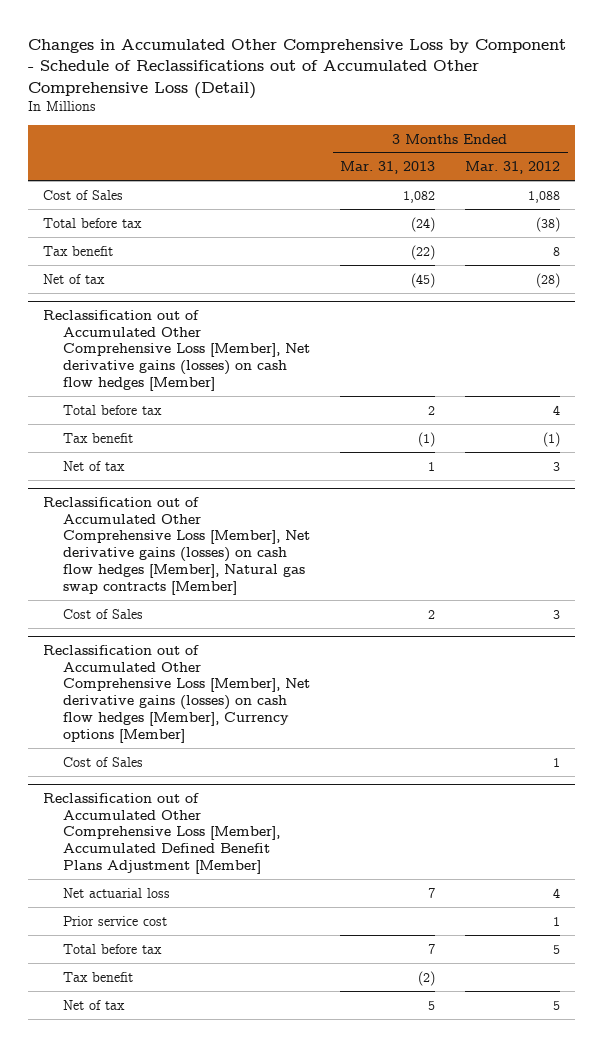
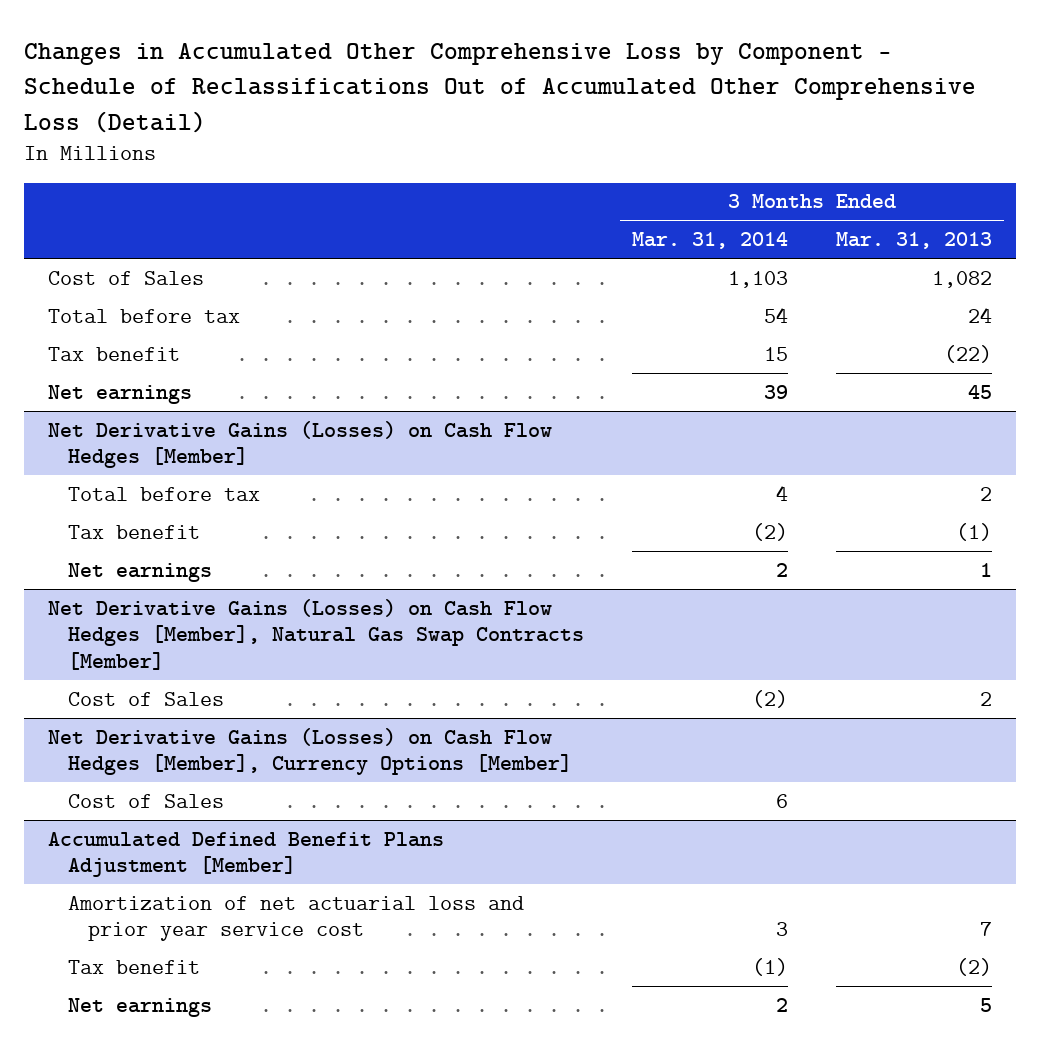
- Changes in Accumulated Other Comprehensive Loss by Component - Schedule of Reclassifications out of Accumulated Other Comprehensive Loss (Detail)
+ Changes in Accumulated Other Comprehensive Loss by Component - Schedule of Reclassifications Out of Accumulated Other Comprehensive Loss (Detail)
- | 3 Months Ended Mar. 31, 2013 | 3 Months Ended Mar. 31, 2012
+ | 3 Months Ended Mar. 31, 2014 | 3 Months Ended Mar. 31, 2013
- Total before tax | (24) | (38)
+ Total before tax | 54 | 24
- Net of tax | (45) | (28)
- Reclassification out of Accumulated Other Comprehensive Loss [Member], Net derivative gains (losses) on cash flow hedges [Member]
+ Net earnings | 39 | 45
+ Net Derivative Gains (Losses) on Cash Flow Hedges [Member]
- Net of tax | 1 | 3
- Reclassification out of Accumulated Other Comprehensive Loss [Member], Net derivative gains (losses) on cash flow hedges [Member], Natural gas swap contracts [Member]
+ Net earnings | 2 | 1
+ Net Derivative Gains (Losses) on Cash Flow Hedges [Member], Natural Gas Swap Contracts [Member]
- Reclassification out of Accumulated Other Comprehensive Loss [Member], Net derivative gains (losses) on cash flow hedges [Member], Currency options [Member]
+ Net Derivative Gains (Losses) on Cash Flow Hedges [Member], Currency Options [Member]
- Reclassification out of Accumulated Other Comprehensive Loss [Member], Accumulated Defined Benefit Plans Adjustment [Member]
- Net actuarial loss | 7 | 4
- Prior service cost | | 1
- Total before tax | 7 | 5
+ Accumulated Defined Benefit Plans Adjustment [Member]
+ Amortization of net actuarial loss and prior year service cost | 3 | 7
- Net of tax | 5 | 5
+ Net earnings | 2 | 5

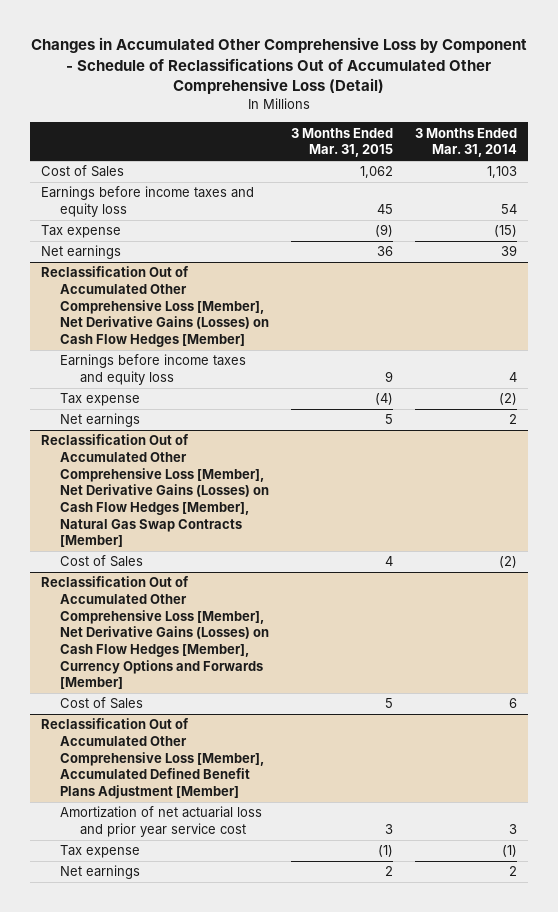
- | 3 Months Ended Mar. 31, 2014 | 3 Months Ended Mar. 31, 2013
+ | 3 Months Ended Mar. 31, 2015 | 3 Months Ended Mar. 31, 2014
- Total before tax | 54 | 24
- Tax benefit | 15 | (22)
+ Earnings before income taxes and equity loss | 45 | 54
+ Tax expense | (9) | (15)
- Net Derivative Gains (Losses) on Cash Flow Hedges [Member]
- Total before tax | 4 | 2
- Tax benefit | (2) | (1)
+ Reclassification Out of Accumulated Other Comprehensive Loss [Member], Net Derivative Gains (Losses) on Cash Flow Hedges [Member]
+ Earnings before income taxes and equity loss | 9 | 4
+ Tax expense | (4) | (2)
- Net Derivative Gains (Losses) on Cash Flow Hedges [Member], Natural Gas Swap Contracts [Member]
+ Reclassification Out of Accumulated Other Comprehensive Loss [Member], Net Derivative Gains (Losses) on Cash Flow Hedges [Member], Natural Gas Swap Contracts [Member]
- Net Derivative Gains (Losses) on Cash Flow Hedges [Member], Currency Options [Member]
+ Reclassification Out of Accumulated Other Comprehensive Loss [Member], Net Derivative Gains (Losses) on Cash Flow Hedges [Member], Currency Options and Forwards [Member]
- Accumulated Defined Benefit Plans Adjustment [Member]
+ Reclassification Out of Accumulated Other Comprehensive Loss [Member], Accumulated Defined Benefit Plans Adjustment [Member]
- Tax benefit | (1) | (2)
+ Tax expense | (1) | (1)

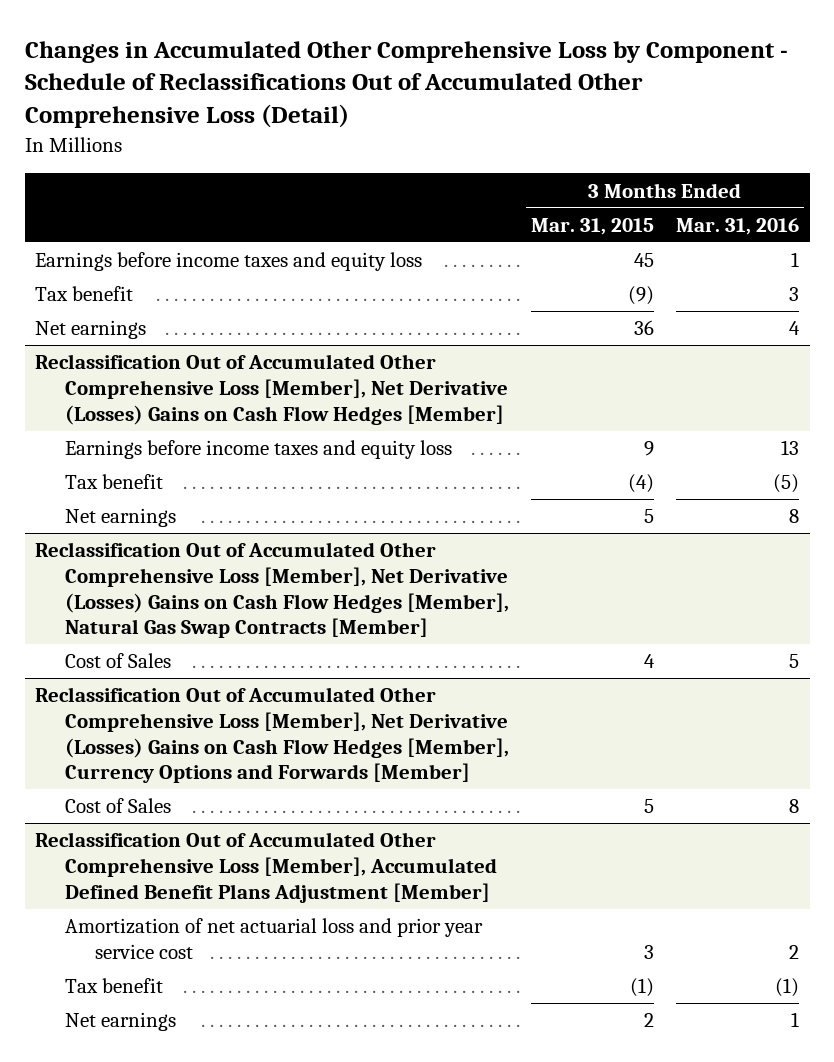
- | 3 Months Ended Mar. 31, 2015 | 3 Months Ended Mar. 31, 2014
+ | 3 Months Ended Mar. 31, 2015 | 3 Months Ended Mar. 31, 2016
- Cost of Sales | 1,062 | 1,103
- Tax expense | (9) | (15)
+ Tax benefit | (9) | 3
- Reclassification Out of Accumulated Other Comprehensive Loss [Member], Net Derivative Gains (Losses) on Cash Flow Hedges [Member]
+ Reclassification Out of Accumulated Other Comprehensive Loss [Member], Net Derivative (Losses) Gains on Cash Flow Hedges [Member]
- Tax expense | (4) | (2)
+ Tax benefit | (4) | (5)
- Reclassification Out of Accumulated Other Comprehensive Loss [Member], Net Derivative Gains (Losses) on Cash Flow Hedges [Member], Natural Gas Swap Contracts [Member]
+ Reclassification Out of Accumulated Other Comprehensive Loss [Member], Net Derivative (Losses) Gains on Cash Flow Hedges [Member], Natural Gas Swap Contracts [Member]
- Reclassification Out of Accumulated Other Comprehensive Loss [Member], Net Derivative Gains (Losses) on Cash Flow Hedges [Member], Currency Options and Forwards [Member]
+ Reclassification Out of Accumulated Other Comprehensive Loss [Member], Net Derivative (Losses) Gains on Cash Flow Hedges [Member], Currency Options and Forwards [Member]
@ Reclassification Out of Accumulated Other Comprehensive Loss [Member], Accumulated Defined Benefit Plans Adjustment [Member]
- Tax expense | (1) | (1)
+ Tax benefit | (1) | (1)

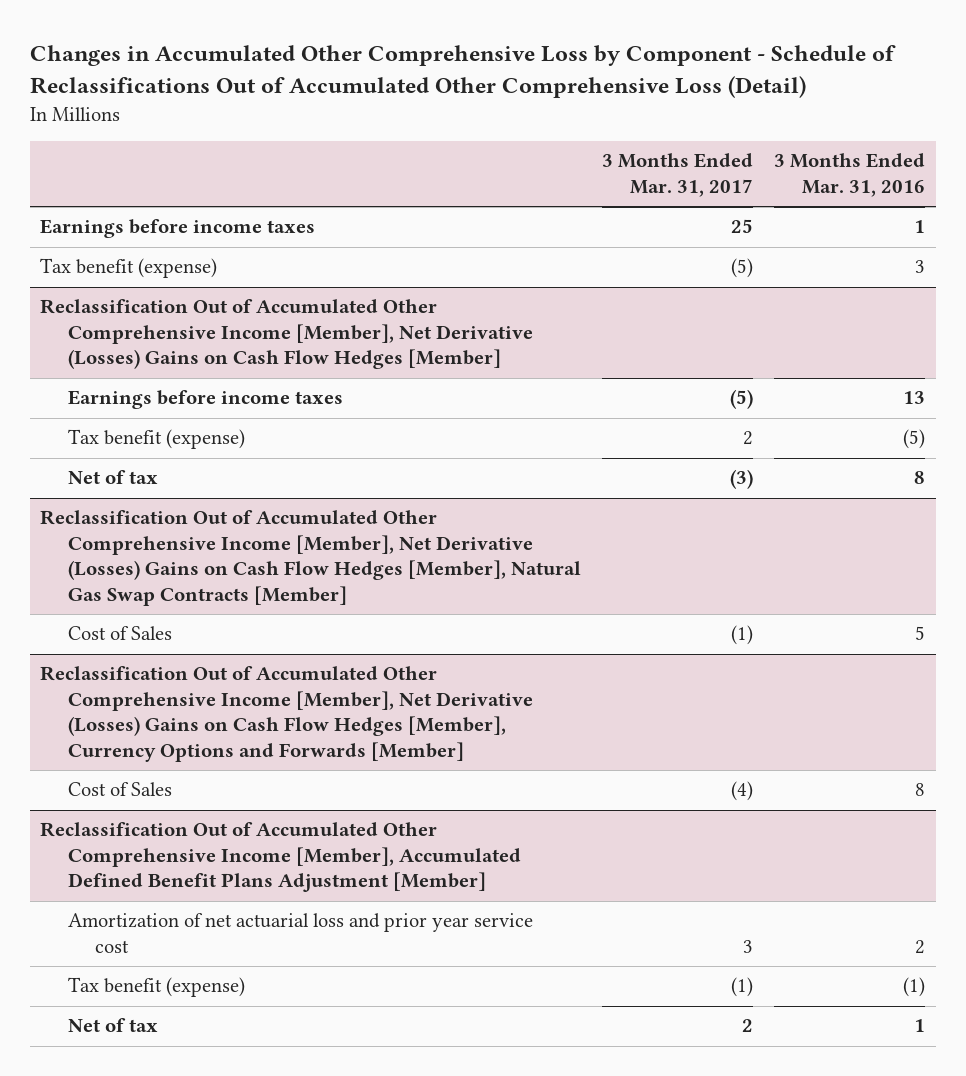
- | 3 Months Ended Mar. 31, 2015 | 3 Months Ended Mar. 31, 2016
+ | 3 Months Ended Mar. 31, 2017 | 3 Months Ended Mar. 31, 2016
- Earnings before income taxes and equity loss | 45 | 1
- Tax benefit | (9) | 3
- Net earnings | 36 | 4
- Reclassification Out of Accumulated Other Comprehensive Loss [Member], Net Derivative (Losses) Gains on Cash Flow Hedges [Member]
- Earnings before income taxes and equity loss | 9 | 13
- Tax benefit | (4) | (5)
- Net earnings | 5 | 8
- Reclassification Out of Accumulated Other Comprehensive Loss [Member], Net Derivative (Losses) Gains on Cash Flow Hedges [Member], Natural Gas Swap Contracts [Member]
+ Earnings before income taxes | 25 | 1
+ Tax benefit (expense) | (5) | 3
+ Reclassification Out of Accumulated Other Comprehensive Income [Member], Net Derivative (Losses) Gains on Cash Flow Hedges [Member]
+ Earnings before income taxes | (5) | 13
+ Tax benefit (expense) | 2 | (5)
+ Net of tax | (3) | 8
+ Reclassification Out of Accumulated Other Comprehensive Income [Member], Net Derivative (Losses) Gains on Cash Flow Hedges [Member], Natural Gas Swap Contracts [Member]
- Reclassification Out of Accumulated Other Comprehensive Loss [Member], Net Derivative (Losses) Gains on Cash Flow Hedges [Member], Currency Options and Forwards [Member]
+ Reclassification Out of Accumulated Other Comprehensive Income [Member], Net Derivative (Losses) Gains on Cash Flow Hedges [Member], Currency Options and Forwards [Member]
- Reclassification Out of Accumulated Other Comprehensive Loss [Member], Accumulated Defined Benefit Plans Adjustment [Member]
+ Reclassification Out of Accumulated Other Comprehensive Income [Member], Accumulated Defined Benefit Plans Adjustment [Member]
- Tax benefit | (1) | (1)
- Net earnings | 2 | 1
+ Tax benefit (expense) | (1) | (1)
+ Net of tax | 2 | 1

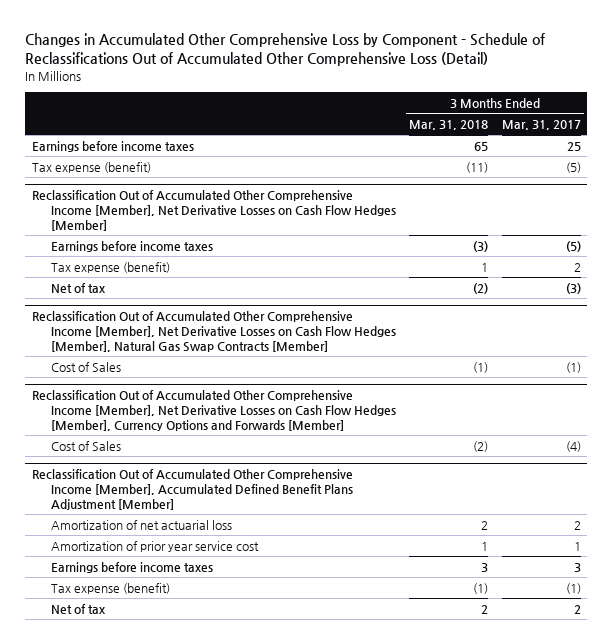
- | 3 Months Ended Mar. 31, 2017 | 3 Months Ended Mar. 31, 2016
+ | 3 Months Ended Mar. 31, 2018 | 3 Months Ended Mar. 31, 2017
- Tax benefit (expense) | (5) | 3
- Reclassification Out of Accumulated Other Comprehensive Income [Member], Net Derivative (Losses) Gains on Cash Flow Hedges [Member]
+ Tax expense (benefit) | (11) | (5)
+ Reclassification Out of Accumulated Other Comprehensive Income [Member], Net Derivative Losses on Cash Flow Hedges [Member]
- Tax benefit (expense) | 2 | (5)
+ Tax expense (benefit) | 1 | 2
- Reclassification Out of Accumulated Other Comprehensive Income [Member], Net Derivative (Losses) Gains on Cash Flow Hedges [Member], Natural Gas Swap Contracts [Member]
+ Reclassification Out of Accumulated Other Comprehensive Income [Member], Net Derivative Losses on Cash Flow Hedges [Member], Natural Gas Swap Contracts [Member]
- Reclassification Out of Accumulated Other Comprehensive Income [Member], Net Derivative (Losses) Gains on Cash Flow Hedges [Member], Currency Options and Forwards [Member]
+ Reclassification Out of Accumulated Other Comprehensive Income [Member], Net Derivative Losses on Cash Flow Hedges [Member], Currency Options and Forwards [Member]
@ Reclassification Out of Accumulated Other Comprehensive Income [Member], Accumulated Defined Benefit Plans Adjustment [Member]
- Amortization of net actuarial loss and prior year service cost | 3 | 2
- Tax benefit (expense) | (1) | (1)
+ Amortization of net actuarial loss | 2 | 2
+ Amortization of prior year service cost | 1 | 1
+ Earnings before income taxes | 3 | 3
+ Tax expense (benefit) | (1) | (1)

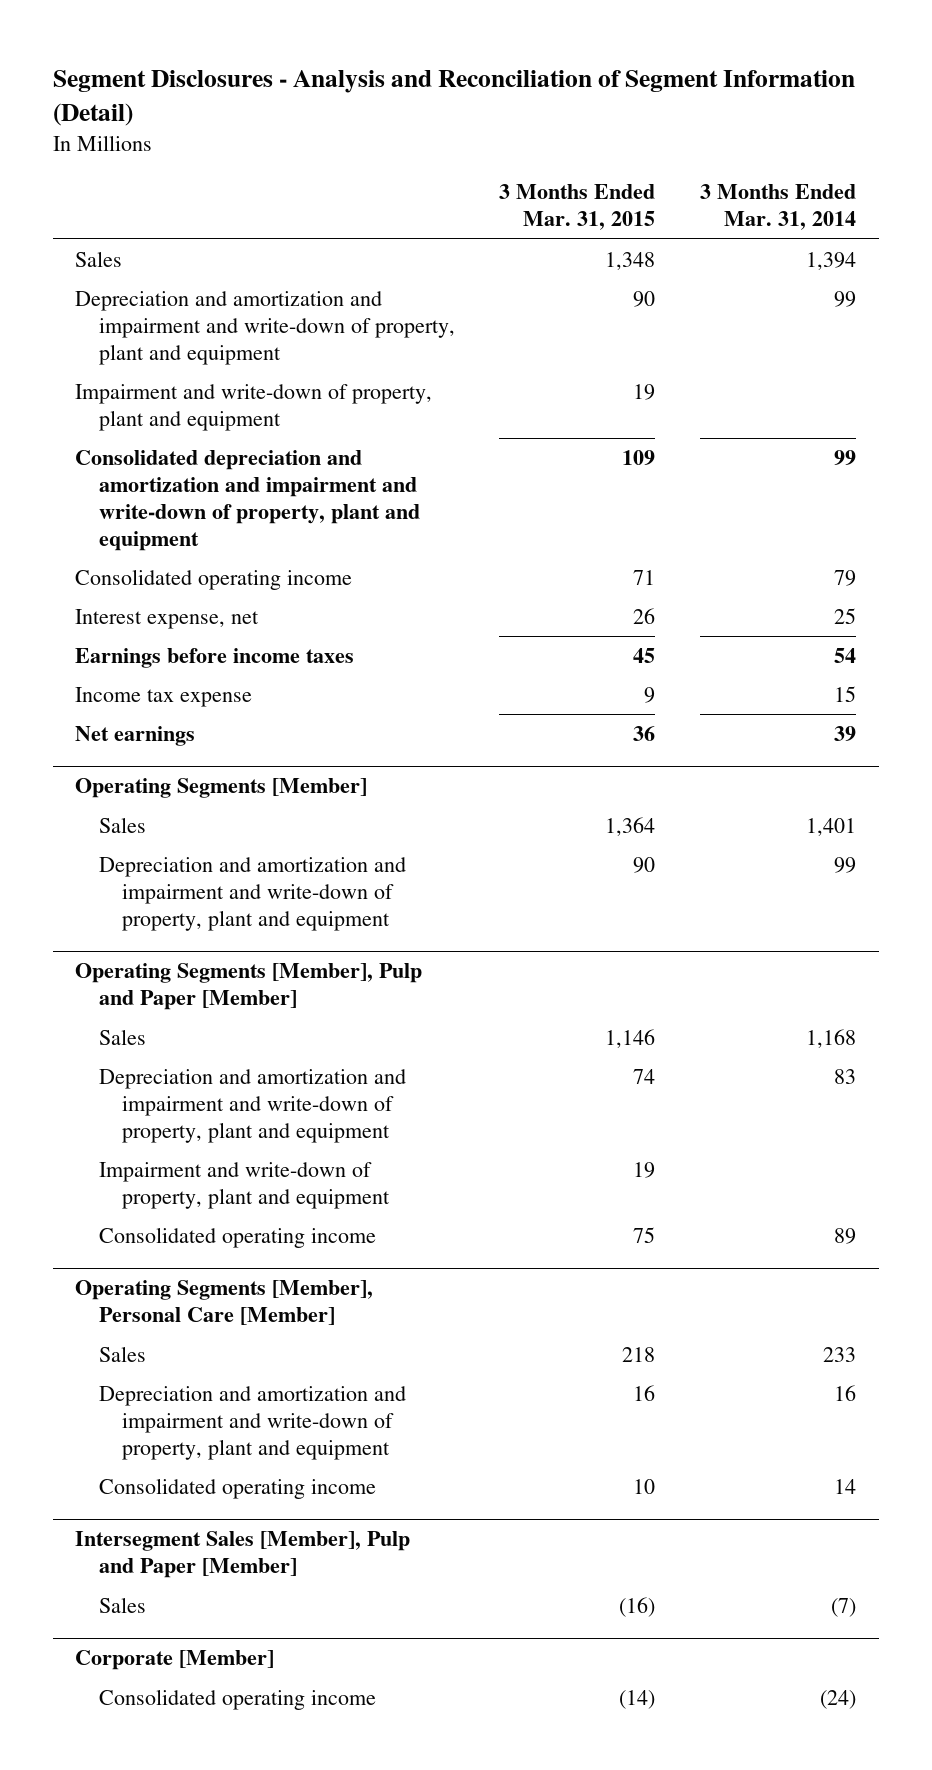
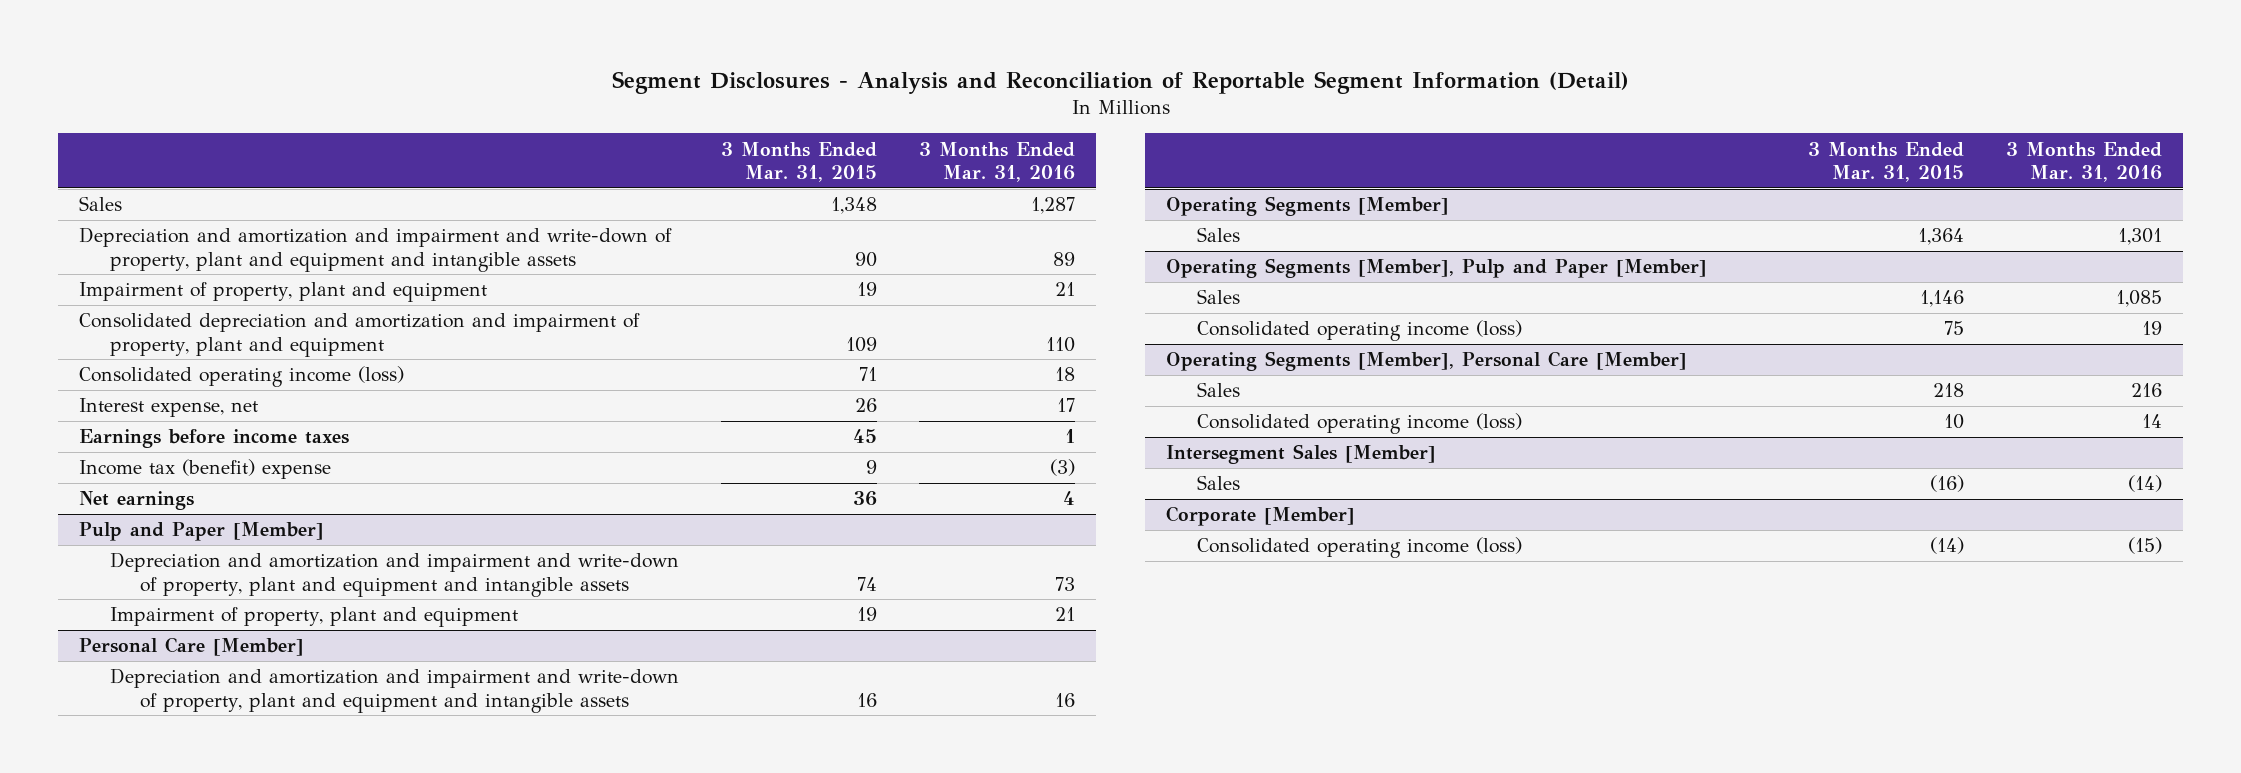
- Segment Disclosures - Analysis and Reconciliation of Segment Information (Detail)
+ Segment Disclosures - Analysis and Reconciliation of Reportable Segment Information (Detail)
- | 3 Months Ended Mar. 31, 2015 | 3 Months Ended Mar. 31, 2014
+ | 3 Months Ended Mar. 31, 2015 | 3 Months Ended Mar. 31, 2016
- Depreciation and amortization and impairment and write-down of property, plant and equipment | 90 | 99
- Impairment and write-down of property, plant and equipment | 19 |
- Consolidated depreciation and amortization and impairment and write-down of property, plant and equipment | 109 | 99
- Consolidated operating income | 71 | 79
+ Depreciation and amortization and impairment and write-down of property, plant and equipment and intangible assets | 90 | 89
+ Impairment of property, plant and equipment | 19 | 21
+ Consolidated depreciation and amortization and impairment of property, plant and equipment | 109 | 110
+ Consolidated operating income (loss) | 71 | 18
- Income tax expense | 9 | 15
+ Income tax (benefit) expense | 9 | (3)
+ Pulp and Paper [Member]
+ Depreciation and amortization and impairment and write-down of property, plant and equipment and intangible assets | 74 | 73
+ Impairment of property, plant and equipment | 19 | 21
+ Personal Care [Member]
+ Depreciation and amortization and impairment and write-down of property, plant and equipment and intangible assets | 16 | 16
@ Operating Segments [Member]
- Depreciation and amortization and impairment and write-down of property, plant and equipment | 90 | 99
@ Operating Segments [Member], Pulp and Paper [Member]
- Depreciation and amortization and impairment and write-down of property, plant and equipment | 74 | 83
- Impairment and write-down of property, plant and equipment | 19 |
- Consolidated operating income | 75 | 89
+ Consolidated operating income (loss) | 75 | 19
@ Operating Segments [Member], Personal Care [Member]
- Depreciation and amortization and impairment and write-down of property, plant and equipment | 16 | 16
- Consolidated operating income | 10 | 14
- Intersegment Sales [Member], Pulp and Paper [Member]
@ Operating Segments [Member], Personal Care [Member]
+ Consolidated operating income (loss) | 10 | 14
+ Intersegment Sales [Member]
@ Corporate [Member]
- Consolidated operating income | (14) | (24)
+ Consolidated operating income (loss) | (14) | (15)

